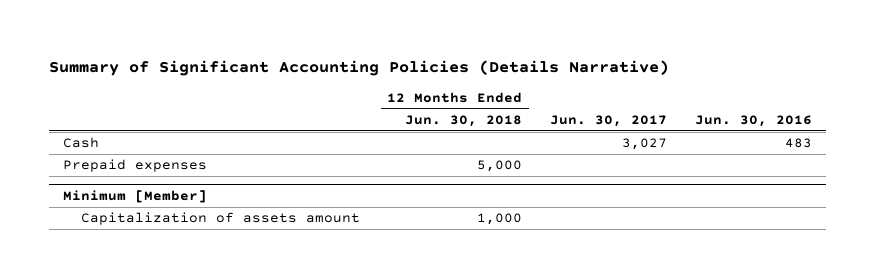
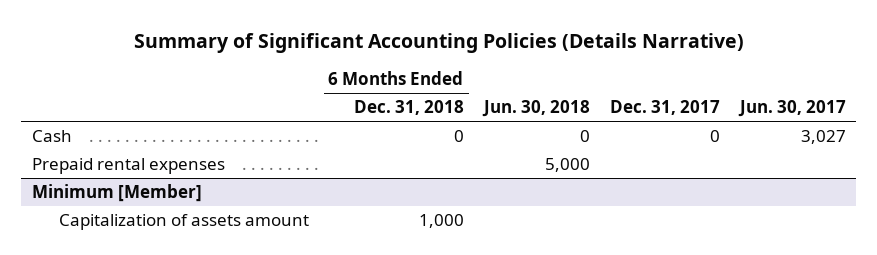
- | 12 Months Ended Jun. 30, 2018 | Jun. 30, 2017 | Jun. 30, 2016
+ | 6 Months Ended Dec. 31, 2018 | Jun. 30, 2018 | Dec. 31, 2017 | Jun. 30, 2017
- Prepaid expenses | 5,000 | |
+ Prepaid rental expenses | | 5,000 | |

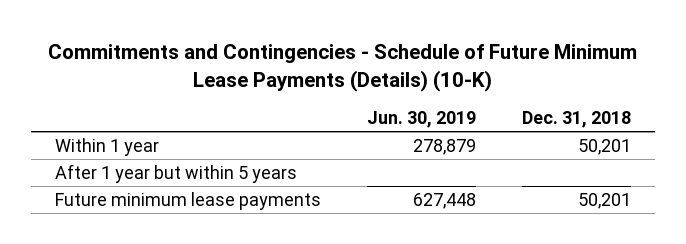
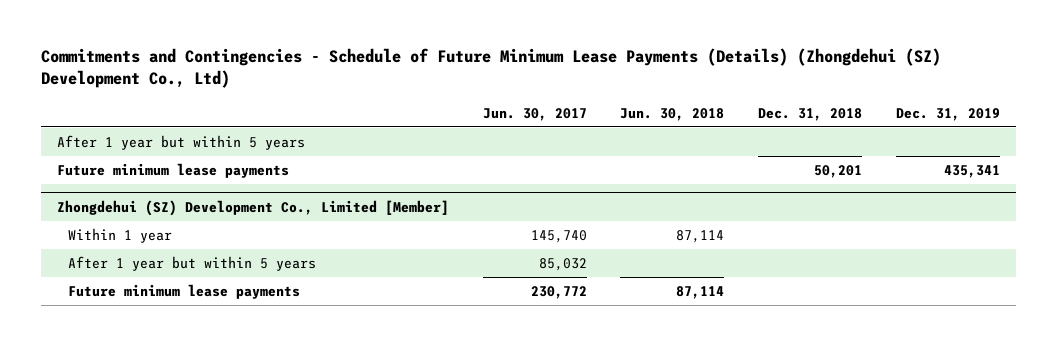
- Commitments and Contingencies - Schedule of Future Minimum Lease Payments (Details) (10-K)
+ Commitments and Contingencies - Schedule of Future Minimum Lease Payments (Details) (Zhongdehui (SZ) Development Co., Ltd)
- | Jun. 30, 2019 | Dec. 31, 2018
+ | Jun. 30, 2017 | Jun. 30, 2018 | Dec. 31, 2018 | Dec. 31, 2019
- Within 1 year | 278,879 | 50,201
+ Zhongdehui (SZ) Development Co., Limited [Member]
+ Within 1 year | 145,740 | 87,114 | |
+ After 1 year but within 5 years | 85,032 | | |
+ Future minimum lease payments | 230,772 | 87,114 | |

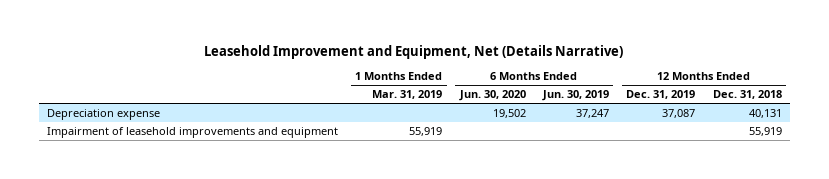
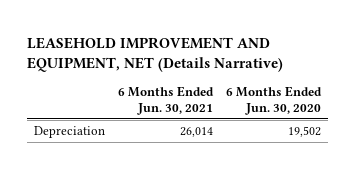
- Leasehold Improvement and Equipment, Net (Details Narrative)
+ LEASEHOLD IMPROVEMENT AND EQUIPMENT, NET (Details Narrative)
- | 1 Months Ended Mar. 31, 2019 | 6 Months Ended Jun. 30, 2020 | 6 Months Ended Jun. 30, 2019 | 12 Months Ended Dec. 31, 2019 | 12 Months Ended Dec. 31, 2018
+ | 6 Months Ended Jun. 30, 2021 | 6 Months Ended Jun. 30, 2020
- Depreciation expense | | 19,502 | 37,247 | 37,087 | 40,131
- Impairment of leasehold improvements and equipment | 55,919 | | | | 55,919
+ Depreciation | 26,014 | 19,502

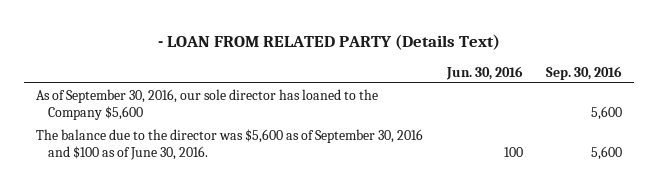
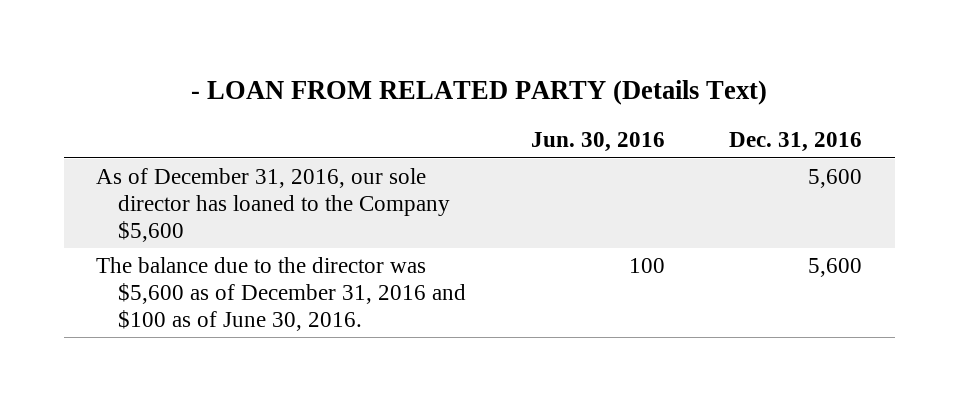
- | Jun. 30, 2016 | Sep. 30, 2016
+ | Jun. 30, 2016 | Dec. 31, 2016
- As of September 30, 2016, our sole director has loaned to the Company $5,600 | | 5,600
- The balance due to the director was $5,600 as of September 30, 2016 and $100 as of June 30, 2016. | 100 | 5,600
+ As of December 31, 2016, our sole director has loaned to the Company $5,600 | | 5,600
+ The balance due to the director was $5,600 as of December 31, 2016 and $100 as of June 30, 2016. | 100 | 5,600

